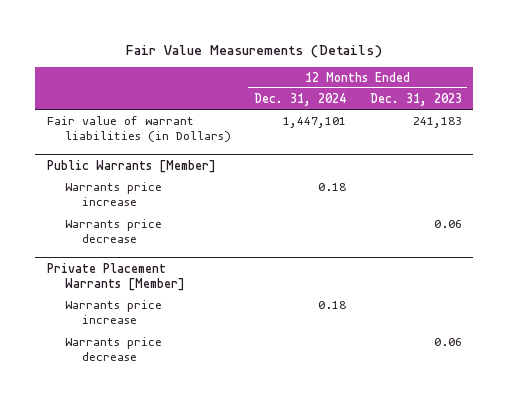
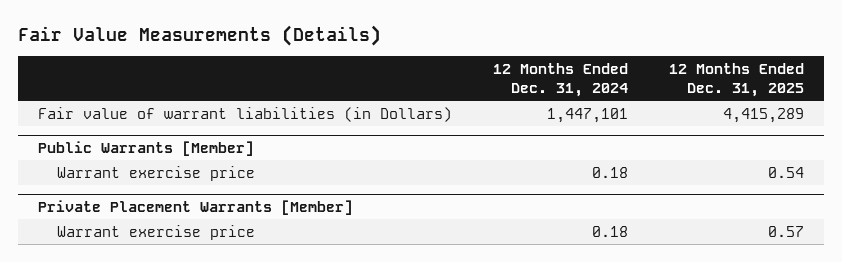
- | 12 Months Ended Dec. 31, 2024 | 12 Months Ended Dec. 31, 2023
+ | 12 Months Ended Dec. 31, 2024 | 12 Months Ended Dec. 31, 2025
@ Public Warrants [Member]
- Warrants price increase | 0.18 |
- Warrants price decrease | | 0.06
+ Warrant exercise price | 0.18 | 0.54
@ Private Placement Warrants [Member]
- Warrants price increase | 0.18 |
- Warrants price decrease | | 0.06
+ Warrant exercise price | 0.18 | 0.57

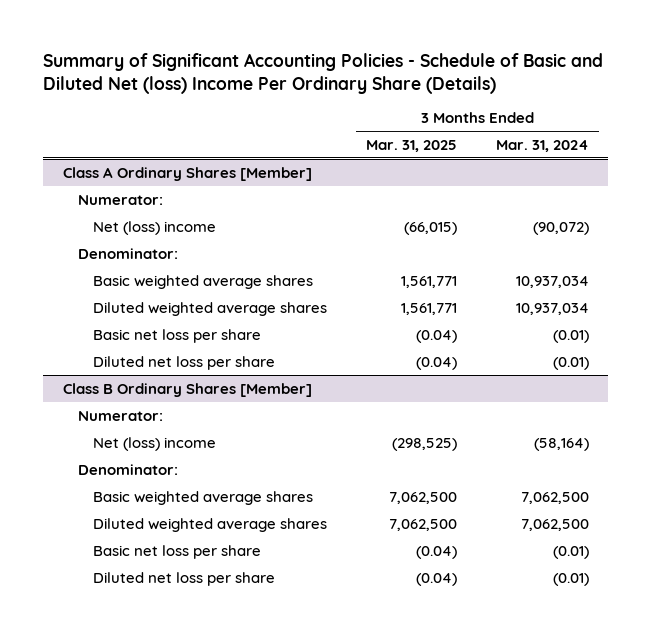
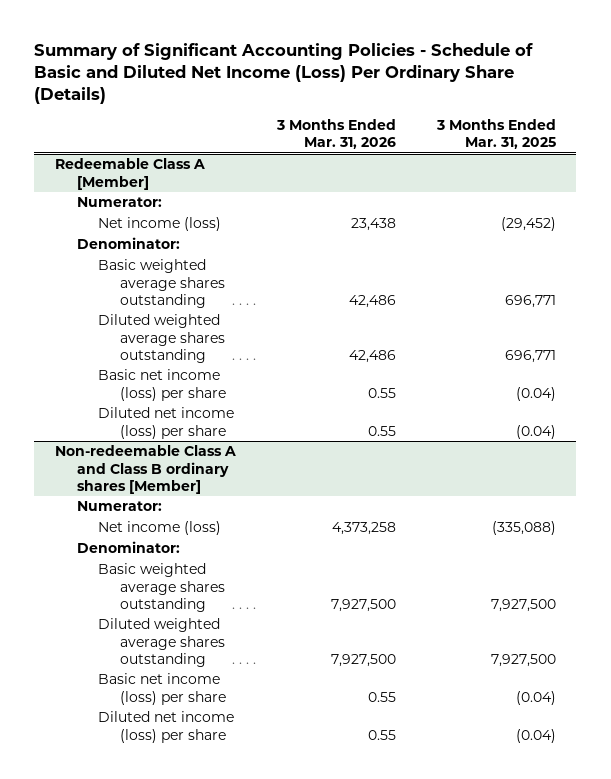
- Summary of Significant Accounting Policies - Schedule of Basic and Diluted Net (loss) Income Per Ordinary Share (Details)
+ Summary of Significant Accounting Policies - Schedule of Basic and Diluted Net Income (Loss) Per Ordinary Share (Details)
- | 3 Months Ended Mar. 31, 2025 | 3 Months Ended Mar. 31, 2024
+ | 3 Months Ended Mar. 31, 2026 | 3 Months Ended Mar. 31, 2025
- Class A Ordinary Shares [Member]
+ Redeemable Class A [Member]
- Net (loss) income | (66,015) | (90,072)
+ Net income (loss) | 23,438 | (29,452)
- Basic weighted average shares | 1,561,771 | 10,937,034
- Diluted weighted average shares | 1,561,771 | 10,937,034
- Basic net loss per share | (0.04) | (0.01)
- Diluted net loss per share | (0.04) | (0.01)
- Class B Ordinary Shares [Member]
+ Basic weighted average shares outstanding | 42,486 | 696,771
+ Diluted weighted average shares outstanding | 42,486 | 696,771
+ Basic net income (loss) per share | 0.55 | (0.04)
+ Diluted net income (loss) per share | 0.55 | (0.04)
+ Non-redeemable Class A and Class B ordinary shares [Member]
- Net (loss) income | (298,525) | (58,164)
+ Net income (loss) | 4,373,258 | (335,088)
- Basic weighted average shares | 7,062,500 | 7,062,500
- Diluted weighted average shares | 7,062,500 | 7,062,500
- Basic net loss per share | (0.04) | (0.01)
- Diluted net loss per share | (0.04) | (0.01)
+ Basic weighted average shares outstanding | 7,927,500 | 7,927,500
+ Diluted weighted average shares outstanding | 7,927,500 | 7,927,500
+ Basic net income (loss) per share | 0.55 | (0.04)
+ Diluted net income (loss) per share | 0.55 | (0.04)

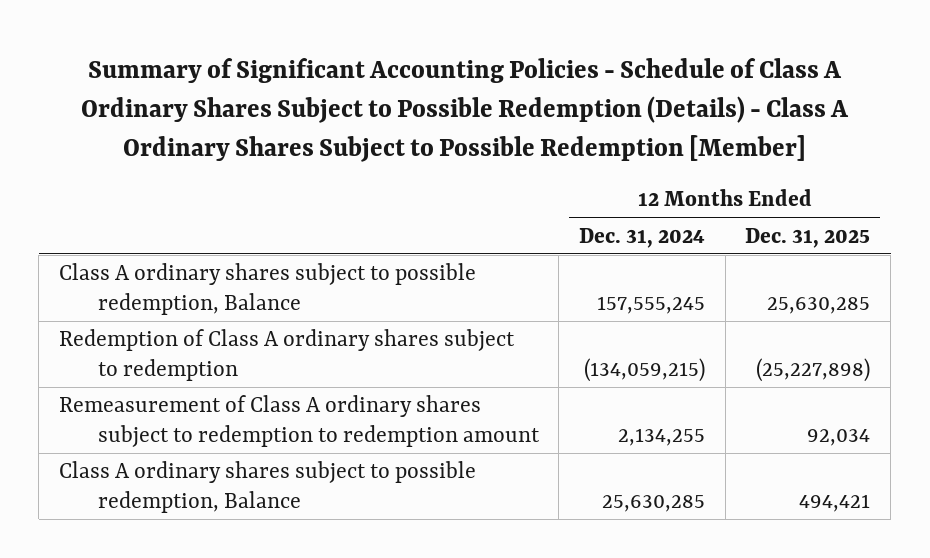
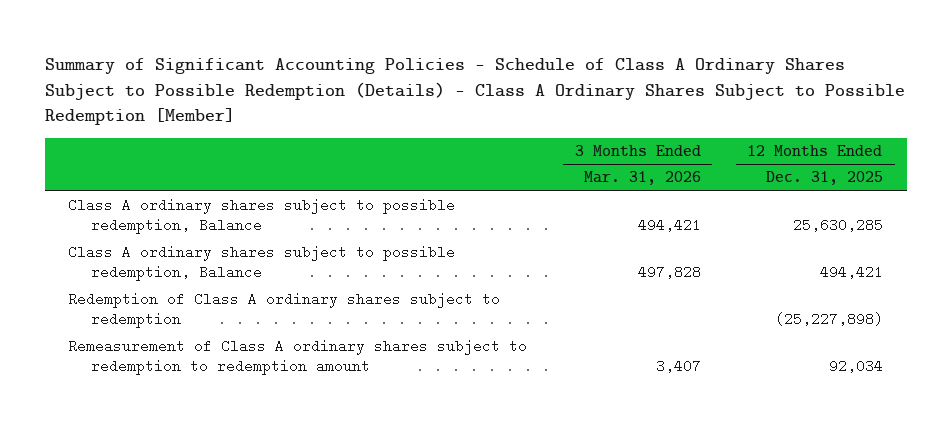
- | 12 Months Ended Dec. 31, 2024 | 12 Months Ended Dec. 31, 2025
+ | 3 Months Ended Mar. 31, 2026 | 12 Months Ended Dec. 31, 2025
moved up: Class A ordinary shares subject to possible redemption, Balance | 497,828 | 494,421

